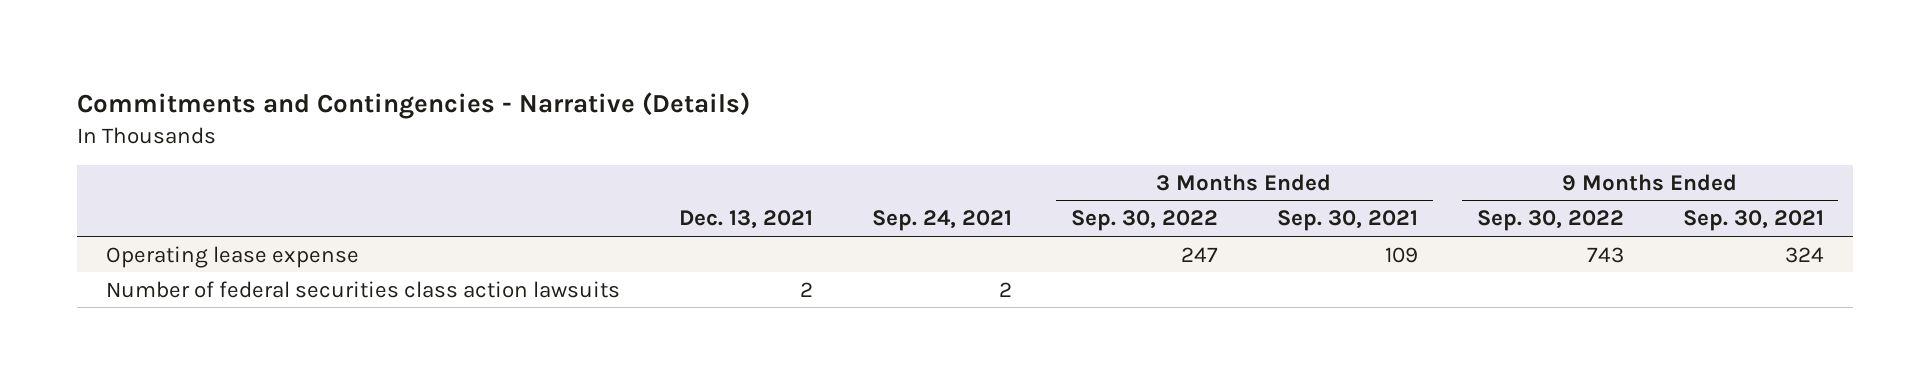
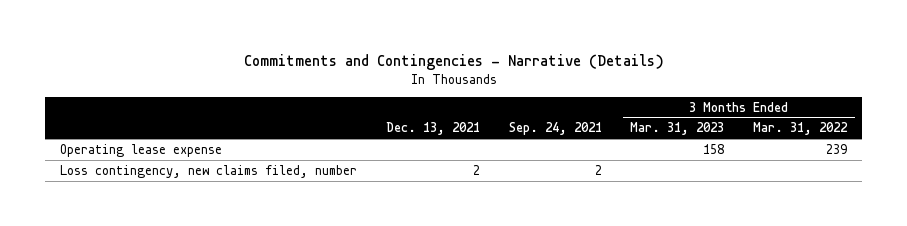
- | Dec. 13, 2021 | Sep. 24, 2021 | 3 Months Ended Sep. 30, 2022 | 3 Months Ended Sep. 30, 2021 | 9 Months Ended Sep. 30, 2022 | 9 Months Ended Sep. 30, 2021
+ | Dec. 13, 2021 | Sep. 24, 2021 | 3 Months Ended Mar. 31, 2023 | 3 Months Ended Mar. 31, 2022
- Number of federal securities class action lawsuits | 2 | 2 | | | |
+ Loss contingency, new claims filed, number | 2 | 2 | |

